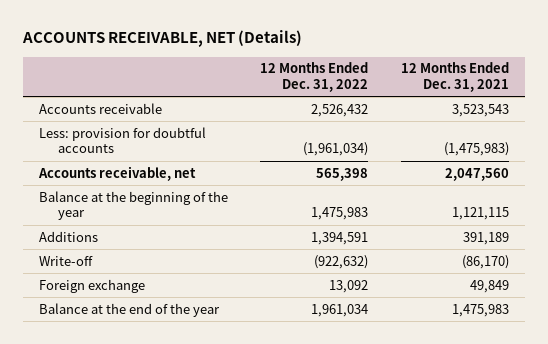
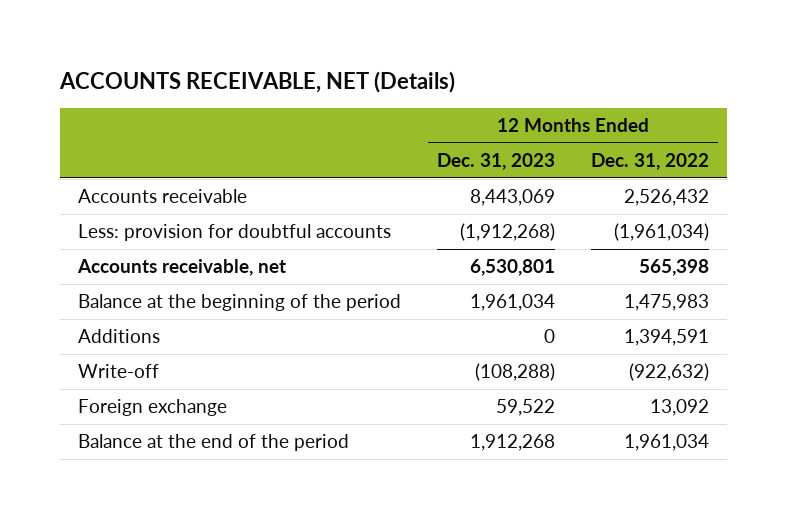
- | 12 Months Ended Dec. 31, 2022 | 12 Months Ended Dec. 31, 2021
+ | 12 Months Ended Dec. 31, 2023 | 12 Months Ended Dec. 31, 2022
- Balance at the beginning of the year | 1,475,983 | 1,121,115
+ Balance at the beginning of the period | 1,961,034 | 1,475,983
- Balance at the end of the year | 1,961,034 | 1,475,983
+ Balance at the end of the period | 1,912,268 | 1,961,034

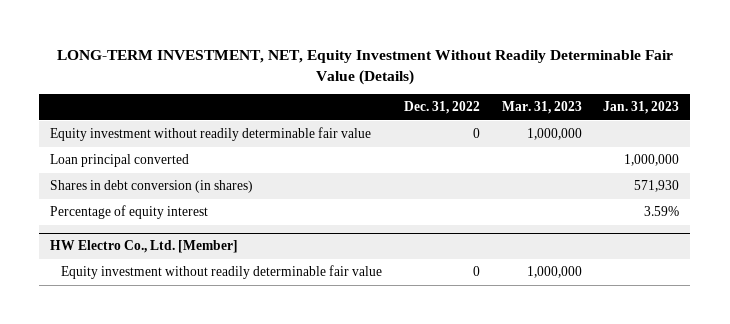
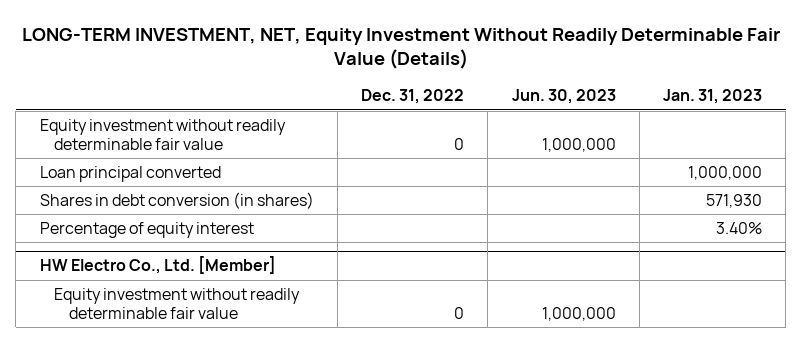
- | Dec. 31, 2022 | Mar. 31, 2023 | Jan. 31, 2023
+ | Dec. 31, 2022 | Jun. 30, 2023 | Jan. 31, 2023
- Percentage of equity interest | | | 3.59%
+ Percentage of equity interest | | | 3.40%

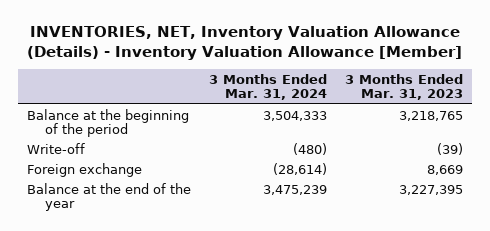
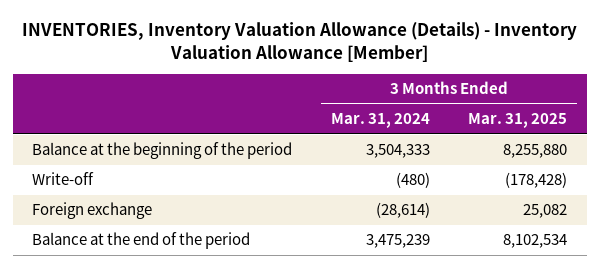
- INVENTORIES, NET, Inventory Valuation Allowance (Details) - Inventory Valuation Allowance [Member]
+ INVENTORIES, Inventory Valuation Allowance (Details) - Inventory Valuation Allowance [Member]
- | 3 Months Ended Mar. 31, 2024 | 3 Months Ended Mar. 31, 2023
+ | 3 Months Ended Mar. 31, 2024 | 3 Months Ended Mar. 31, 2025
- Balance at the end of the year | 3,475,239 | 3,227,395
+ Balance at the end of the period | 3,475,239 | 8,102,534

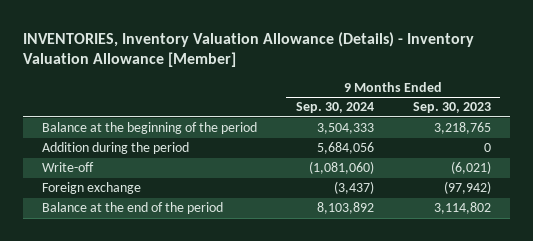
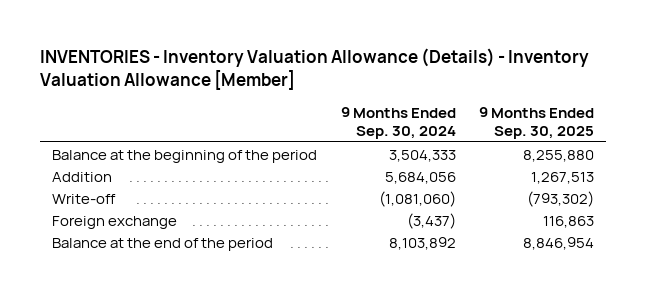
- INVENTORIES, Inventory Valuation Allowance (Details) - Inventory Valuation Allowance [Member]
+ INVENTORIES - Inventory Valuation Allowance (Details) - Inventory Valuation Allowance [Member]
- | 9 Months Ended Sep. 30, 2024 | 9 Months Ended Sep. 30, 2023
+ | 9 Months Ended Sep. 30, 2024 | 9 Months Ended Sep. 30, 2025
- Addition during the period | 5,684,056 | 0
+ Addition | 5,684,056 | 1,267,513

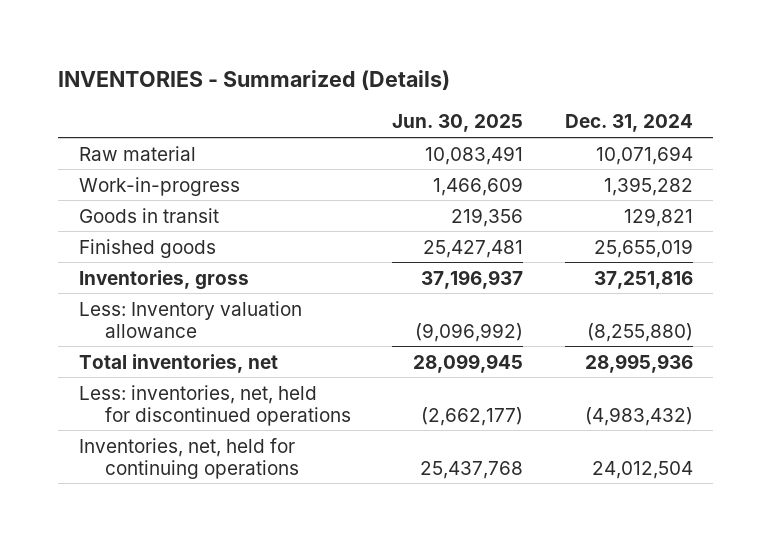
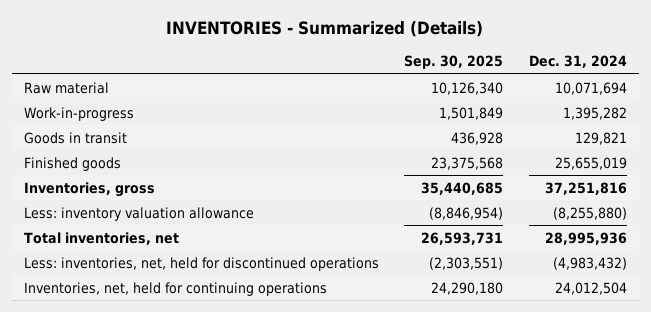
- | Jun. 30, 2025 | Dec. 31, 2024
+ | Sep. 30, 2025 | Dec. 31, 2024
- Less: Inventory valuation allowance | (9,096,992) | (8,255,880)
+ Less: inventory valuation allowance | (8,846,954) | (8,255,880)

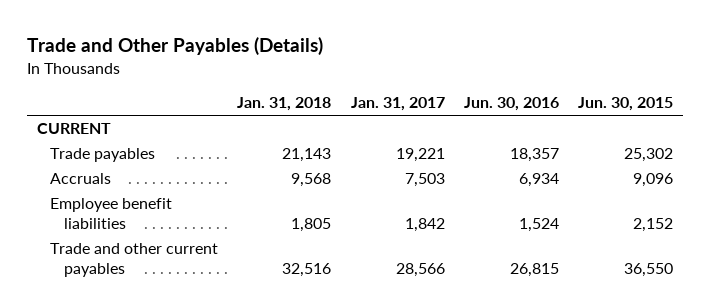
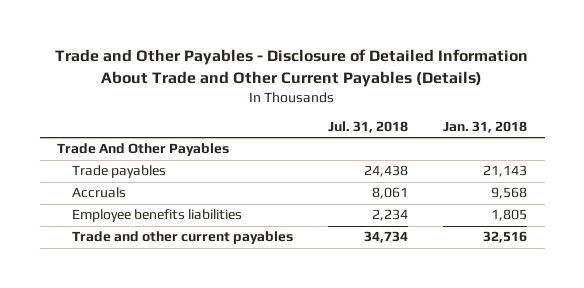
- Trade and Other Payables (Details)
+ Trade and Other Payables - Disclosure of Detailed Information About Trade and Other Current Payables (Details)
- | Jan. 31, 2018 | Jan. 31, 2017 | Jun. 30, 2016 | Jun. 30, 2015
+ | Jul. 31, 2018 | Jan. 31, 2018
- CURRENT
+ Trade And Other Payables
- Employee benefit liabilities | 1,805 | 1,842 | 1,524 | 2,152
+ Employee benefits liabilities | 2,234 | 1,805

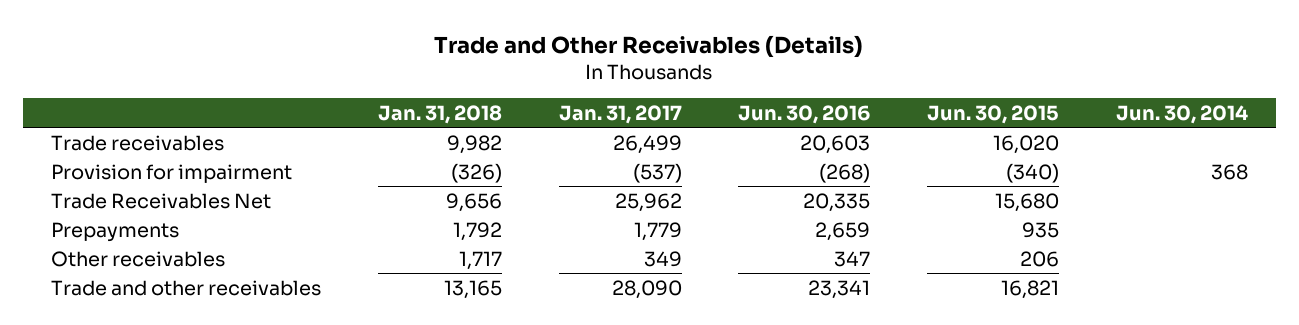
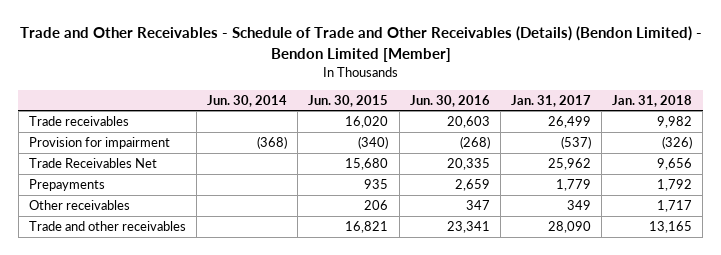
- Trade and Other Receivables (Details)
+ Trade and Other Receivables - Schedule of Trade and Other Receivables (Details) (Bendon Limited) - Bendon Limited [Member]
- | Jan. 31, 2018 | Jan. 31, 2017 | Jun. 30, 2016 | Jun. 30, 2015 | Jun. 30, 2014
+ | Jun. 30, 2014 | Jun. 30, 2015 | Jun. 30, 2016 | Jan. 31, 2017 | Jan. 31, 2018
- Provision for impairment | (326) | (537) | (268) | (340) | 368
+ Provision for impairment | (368) | (340) | (268) | (537) | (326)

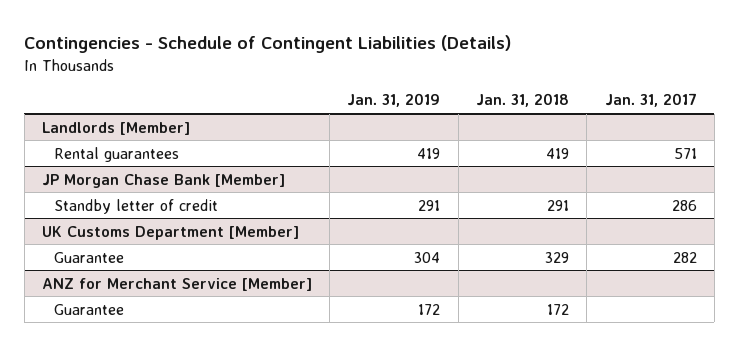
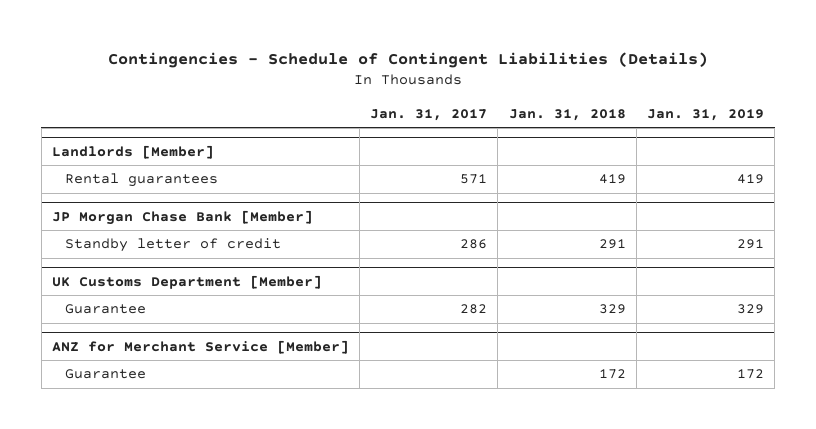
- | Jan. 31, 2019 | Jan. 31, 2018 | Jan. 31, 2017
+ | Jan. 31, 2017 | Jan. 31, 2018 | Jan. 31, 2019
@ UK Customs Department [Member]
- Guarantee | 304 | 329 | 282
+ Guarantee | 282 | 329 | 329

